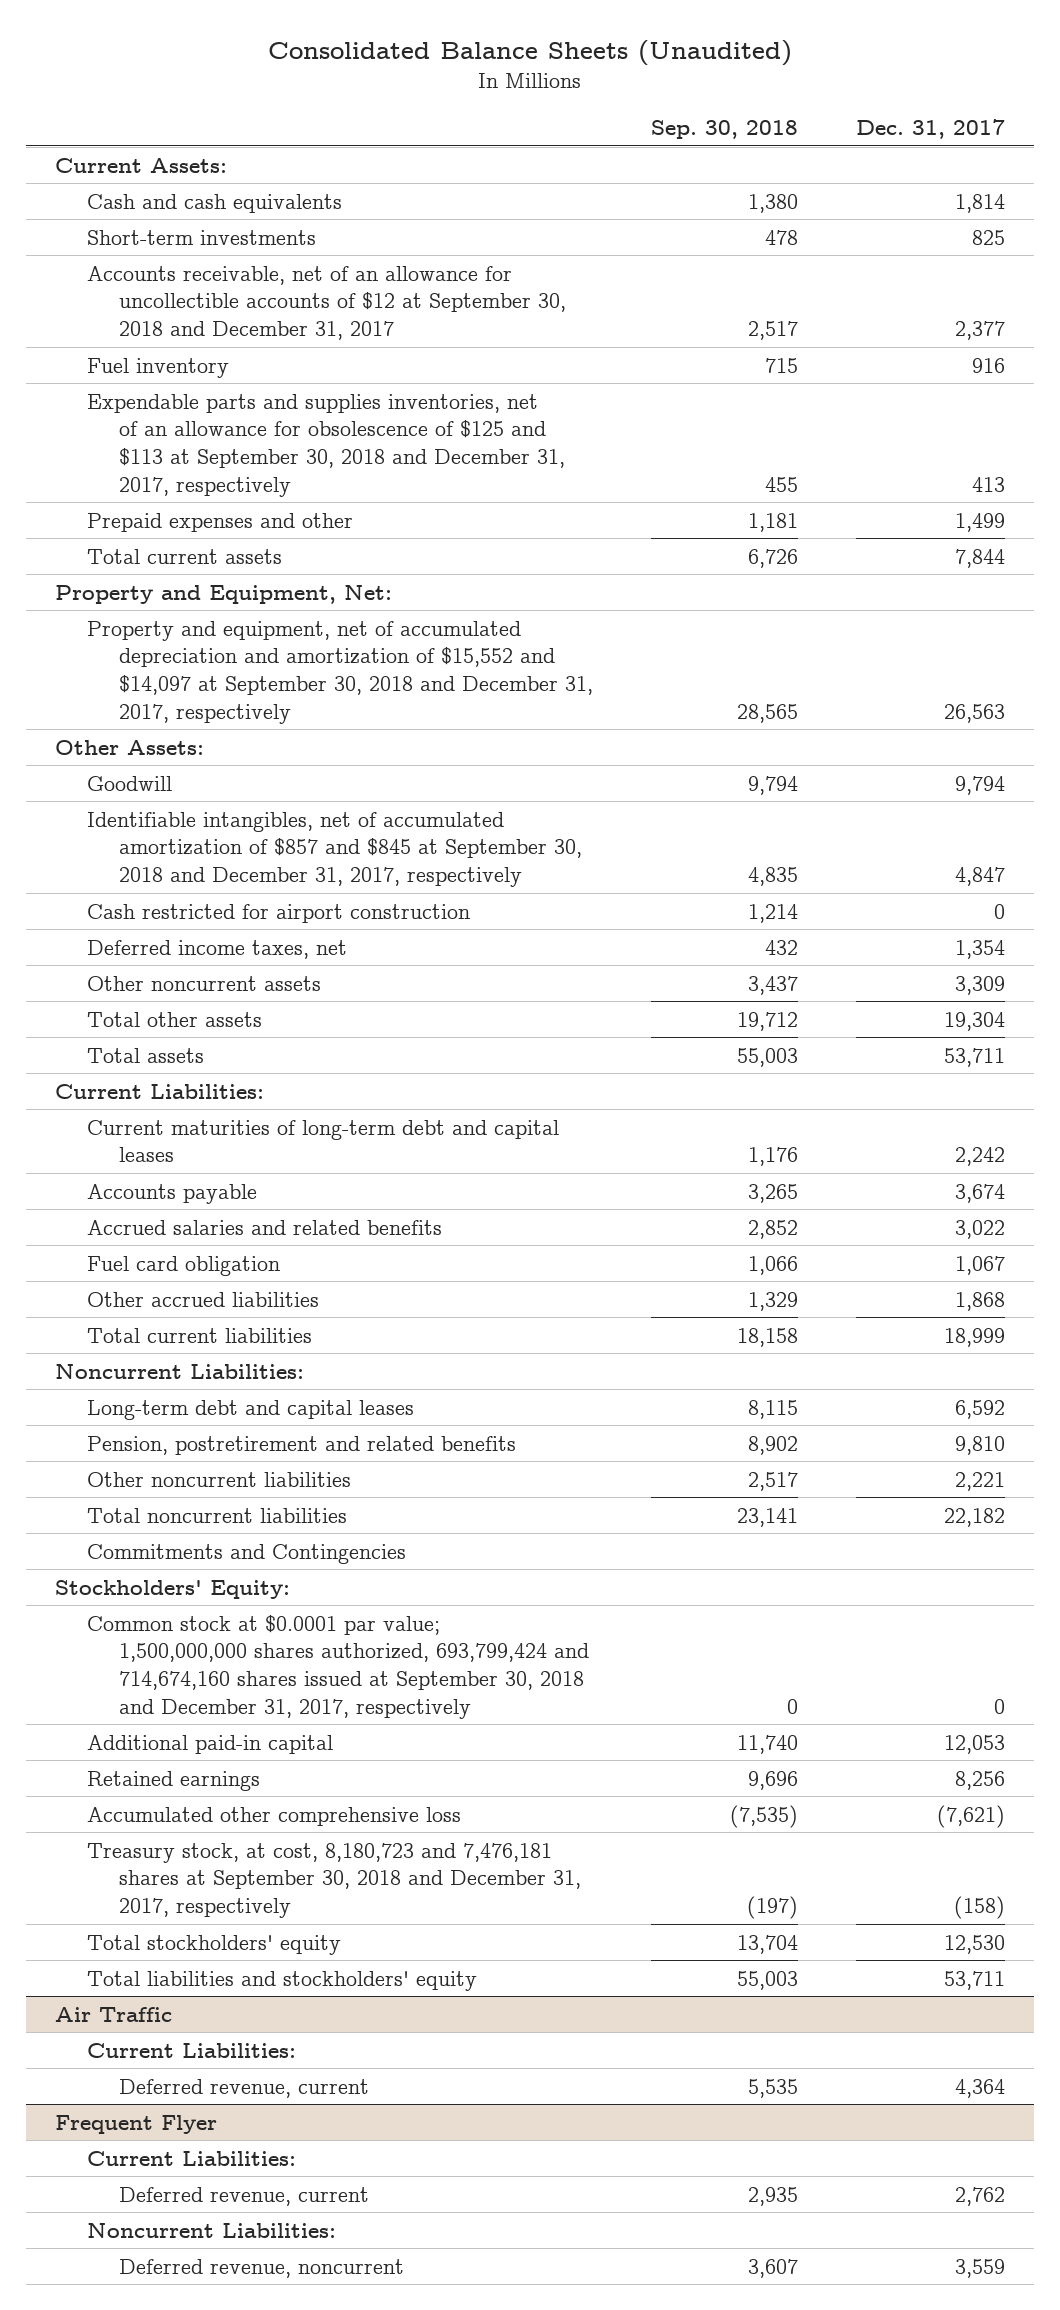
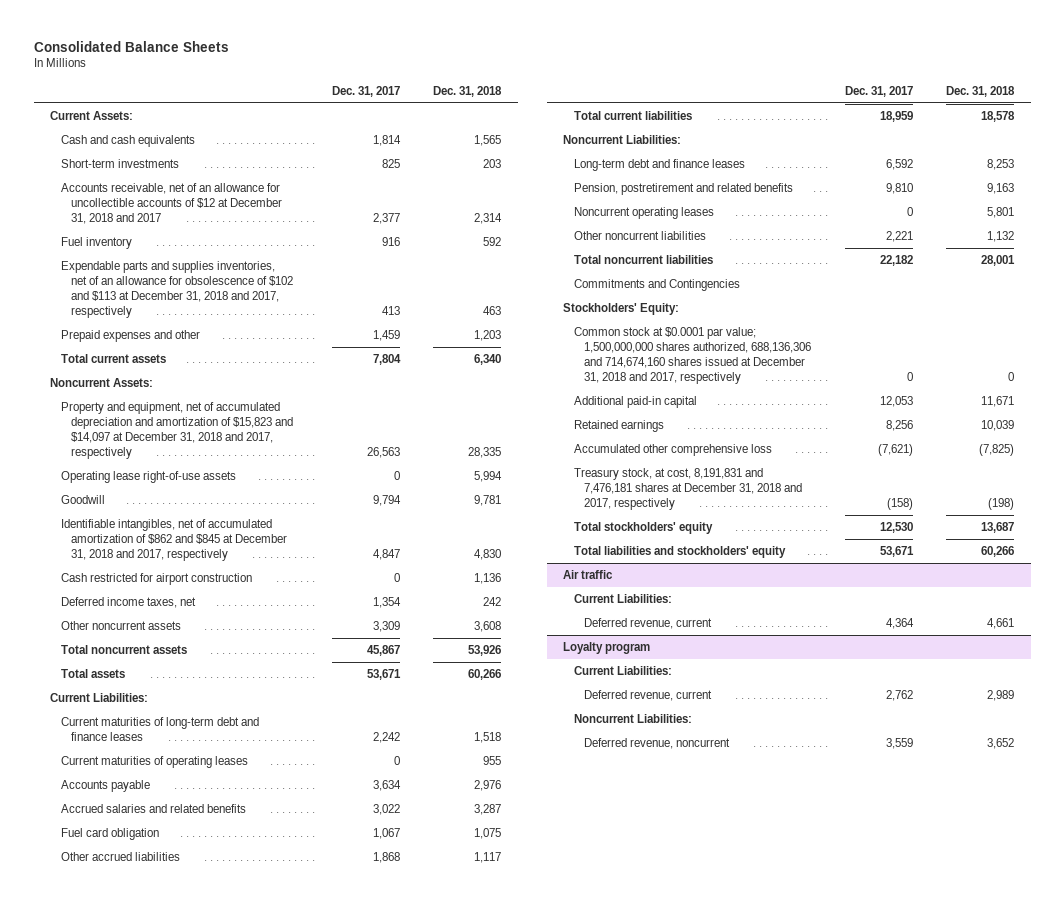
- Consolidated Balance Sheets (Unaudited)
+ Consolidated Balance Sheets
- | Sep. 30, 2018 | Dec. 31, 2017
+ | Dec. 31, 2017 | Dec. 31, 2018
- Accounts receivable, net of an allowance for uncollectible accounts of $12 at September 30, 2018 and December 31, 2017 | 2,517 | 2,377
+ Accounts receivable, net of an allowance for uncollectible accounts of $12 at December 31, 2018 and 2017 | 2,377 | 2,314
- Expendable parts and supplies inventories, net of an allowance for obsolescence of $125 and $113 at September 30, 2018 and December 31, 2017, respectively | 455 | 413
- Prepaid expenses and other | 1,181 | 1,499
- Total current assets | 6,726 | 7,844
- Property and Equipment, Net:
- Property and equipment, net of accumulated depreciation and amortization of $15,552 and $14,097 at September 30, 2018 and December 31, 2017, respectively | 28,565 | 26,563
- Other Assets:
+ Expendable parts and supplies inventories, net of an allowance for obsolescence of $102 and $113 at December 31, 2018 and 2017, respectively | 413 | 463
+ Prepaid expenses and other | 1,459 | 1,203
+ Total current assets | 7,804 | 6,340
+ Noncurrent Assets:
+ Property and equipment, net of accumulated depreciation and amortization of $15,823 and $14,097 at December 31, 2018 and 2017, respectively | 26,563 | 28,335
+ Operating lease right-of-use assets | 0 | 5,994
- Identifiable intangibles, net of accumulated amortization of $857 and $845 at September 30, 2018 and December 31, 2017, respectively | 4,835 | 4,847
+ Identifiable intangibles, net of accumulated amortization of $862 and $845 at December 31, 2018 and 2017, respectively | 4,847 | 4,830
- Total other assets | 19,712 | 19,304
- Total assets | 55,003 | 53,711
+ Total noncurrent assets | 45,867 | 53,926
+ Total assets | 53,671 | 60,266
- Current maturities of long-term debt and capital leases | 1,176 | 2,242
- Accounts payable | 3,265 | 3,674
+ Current maturities of long-term debt and finance leases | 2,242 | 1,518
+ Current maturities of operating leases | 0 | 955
+ Accounts payable | 3,634 | 2,976
- Total current liabilities | 18,158 | 18,999
+ Total current liabilities | 18,959 | 18,578
- Long-term debt and capital leases | 8,115 | 6,592
+ Long-term debt and finance leases | 6,592 | 8,253
+ Noncurrent operating leases | 0 | 5,801
- Common stock at $0.0001 par value; 1,500,000,000 shares authorized, 693,799,424 and 714,674,160 shares issued at September 30, 2018 and December 31, 2017, respectively | 0 | 0
+ Common stock at $0.0001 par value; 1,500,000,000 shares authorized, 688,136,306 and 714,674,160 shares issued at December 31, 2018 and 2017, respectively | 0 | 0
- Treasury stock, at cost, 8,180,723 and 7,476,181 shares at September 30, 2018 and December 31, 2017, respectively | (197) | (158)
+ Treasury stock, at cost, 8,191,831 and 7,476,181 shares at December 31, 2018 and 2017, respectively | (158) | (198)
- Total liabilities and stockholders' equity | 55,003 | 53,711
- Air Traffic
+ Total liabilities and stockholders' equity | 53,671 | 60,266
+ Air traffic
- Frequent Flyer
+ Loyalty program

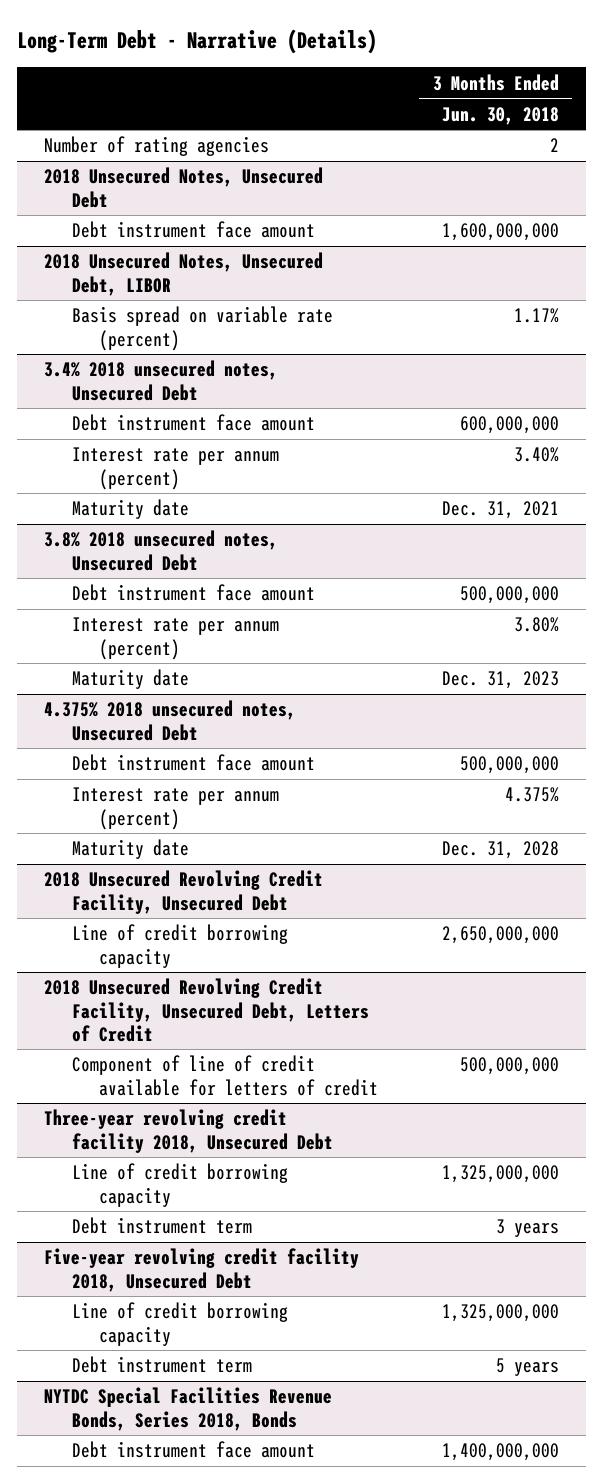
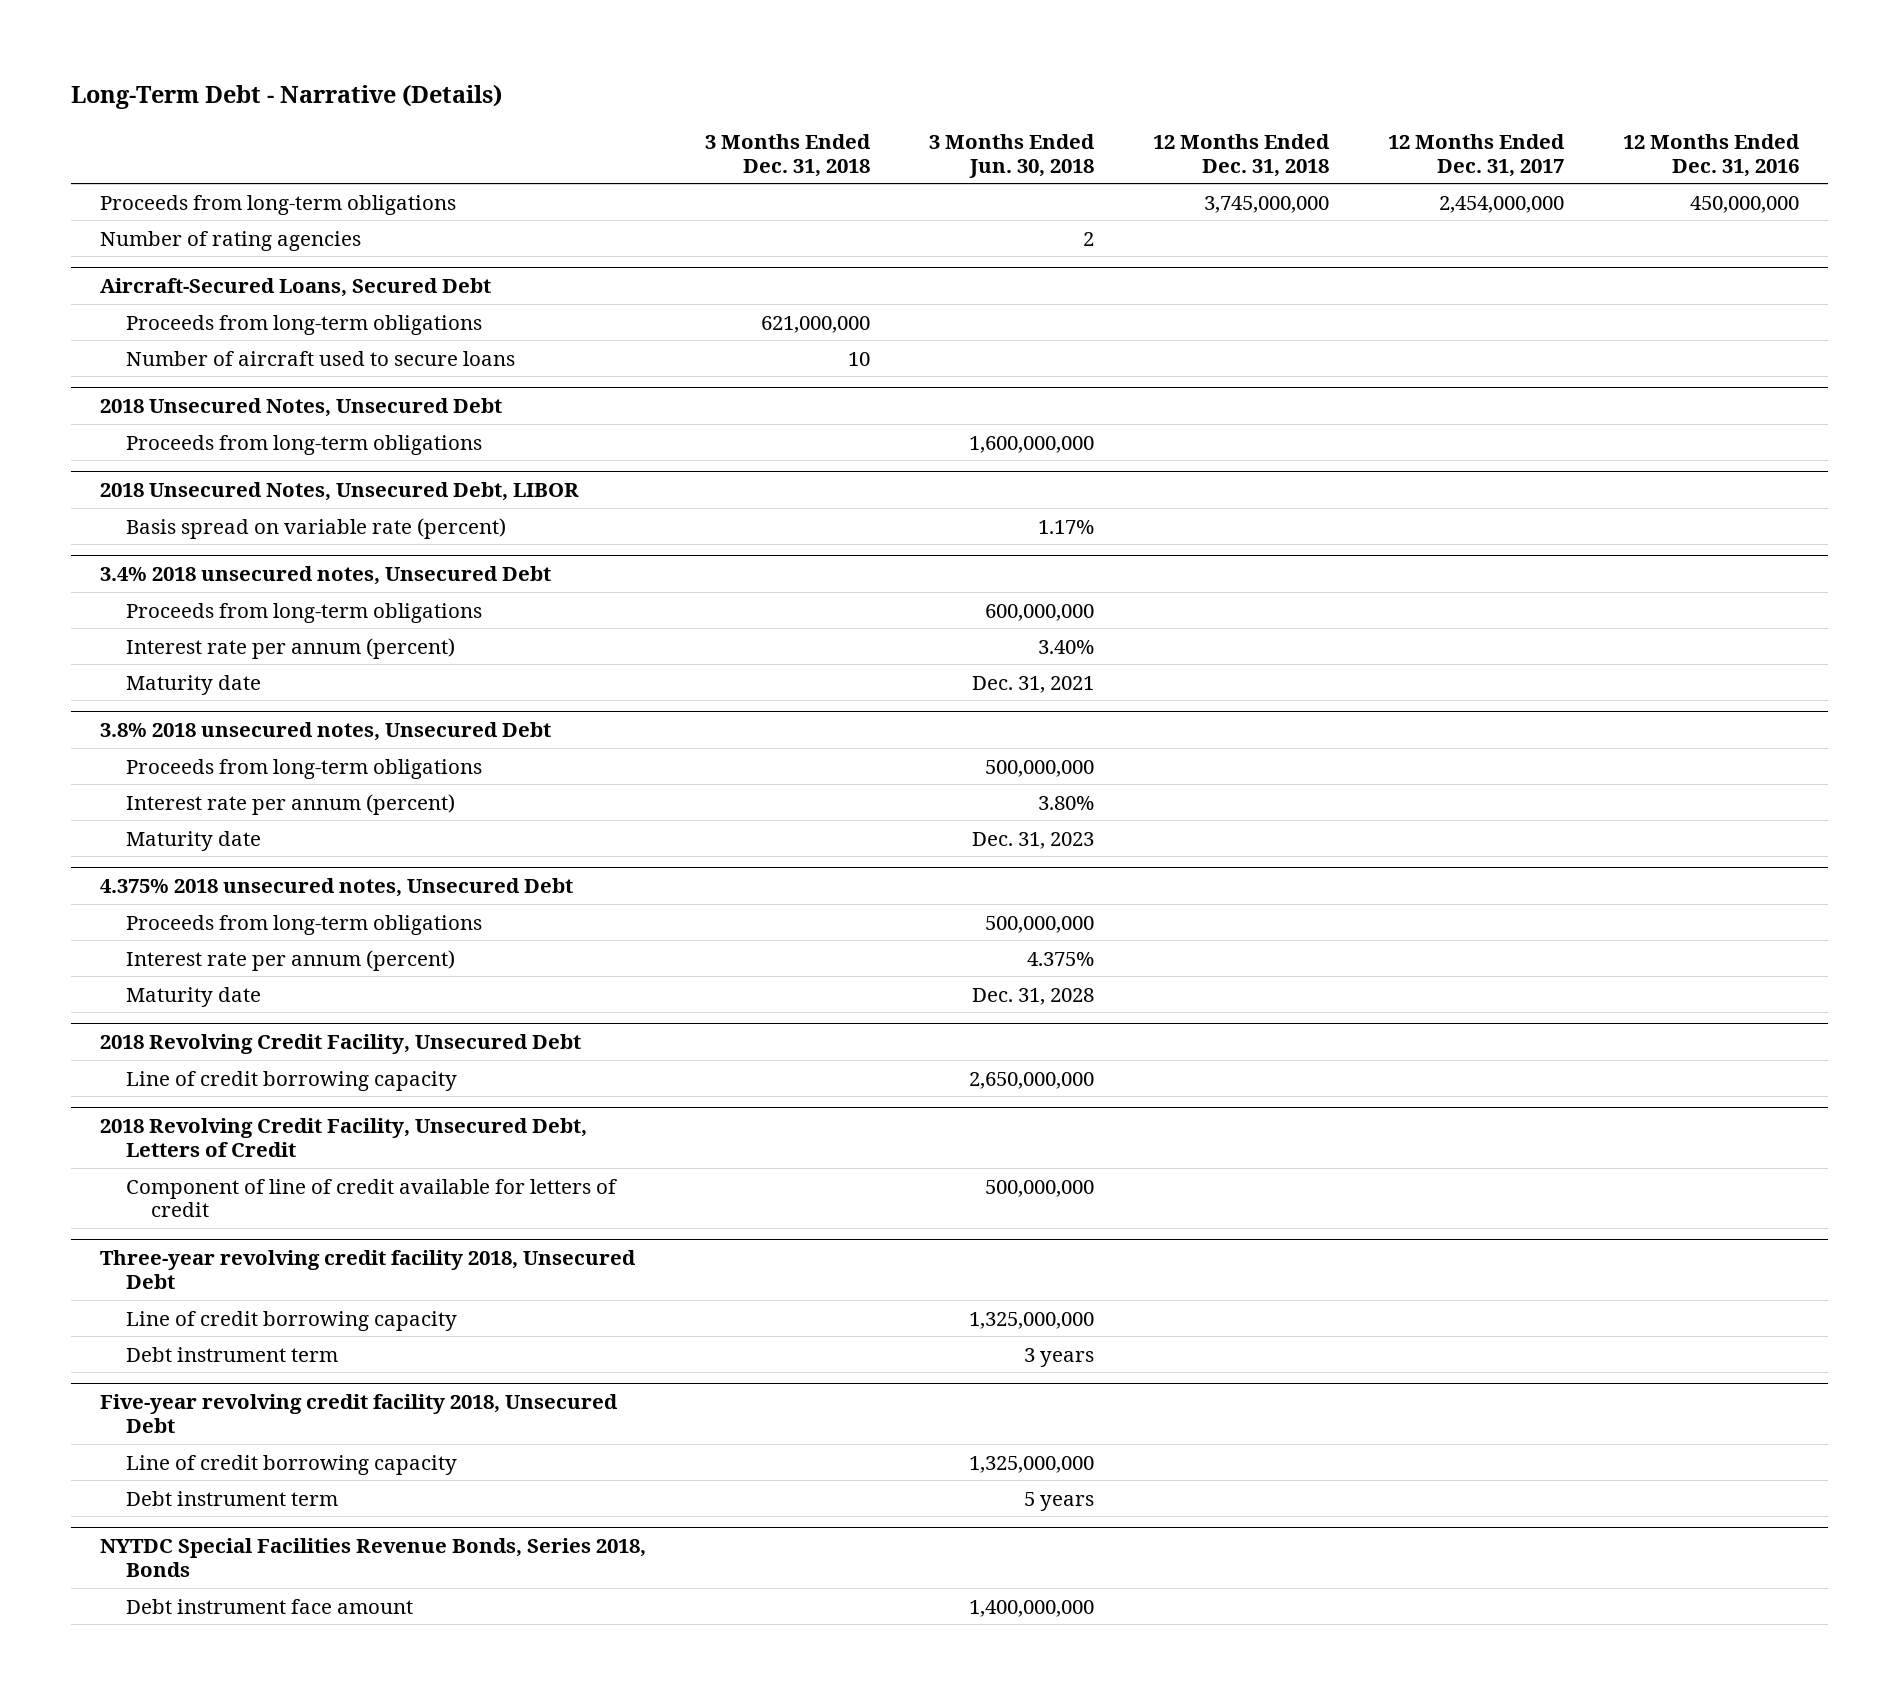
- | 3 Months Ended Jun. 30, 2018
+ | 3 Months Ended Dec. 31, 2018 | 3 Months Ended Jun. 30, 2018 | 12 Months Ended Dec. 31, 2018 | 12 Months Ended Dec. 31, 2017 | 12 Months Ended Dec. 31, 2016
+ Proceeds from long-term obligations | | | 3,745,000,000 | 2,454,000,000 | 450,000,000
+ Aircraft-Secured Loans, Secured Debt
+ Proceeds from long-term obligations | 621,000,000 | | | |
+ Number of aircraft used to secure loans | 10 | | | |
@ 2018 Unsecured Notes, Unsecured Debt
- Debt instrument face amount | 1,600,000,000
+ Proceeds from long-term obligations | | 1,600,000,000 | | |
@ 3.4% 2018 unsecured notes, Unsecured Debt
- Debt instrument face amount | 600,000,000
+ Proceeds from long-term obligations | | 600,000,000 | | |
@ 3.8% 2018 unsecured notes, Unsecured Debt
- Debt instrument face amount | 500,000,000
+ Proceeds from long-term obligations | | 500,000,000 | | |
@ 4.375% 2018 unsecured notes, Unsecured Debt
- Debt instrument face amount | 500,000,000
+ Proceeds from long-term obligations | | 500,000,000 | | |
- 2018 Unsecured Revolving Credit Facility, Unsecured Debt
+ 2018 Revolving Credit Facility, Unsecured Debt
- 2018 Unsecured Revolving Credit Facility, Unsecured Debt, Letters of Credit
+ 2018 Revolving Credit Facility, Unsecured Debt, Letters of Credit

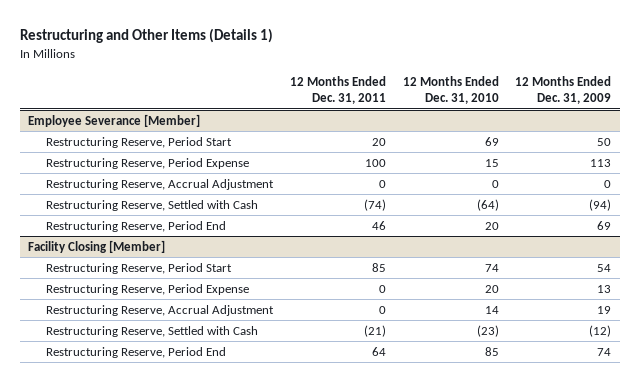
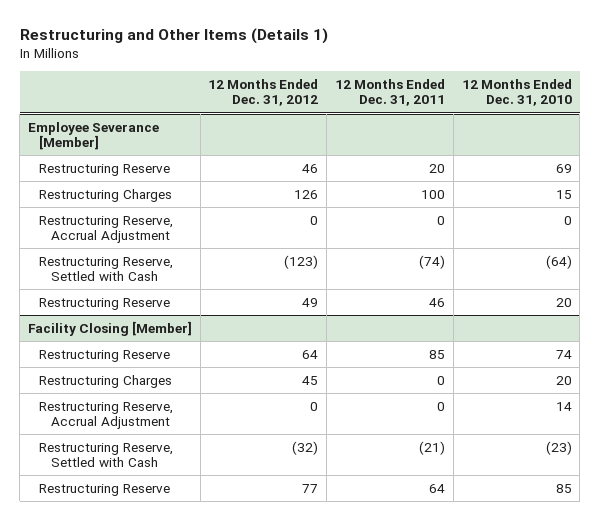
- | 12 Months Ended Dec. 31, 2011 | 12 Months Ended Dec. 31, 2010 | 12 Months Ended Dec. 31, 2009
+ | 12 Months Ended Dec. 31, 2012 | 12 Months Ended Dec. 31, 2011 | 12 Months Ended Dec. 31, 2010
@ Employee Severance [Member]
- Restructuring Reserve, Period Start | 20 | 69 | 50
- Restructuring Reserve, Period Expense | 100 | 15 | 113
+ Restructuring Reserve | 46 | 20 | 69
+ Restructuring Charges | 126 | 100 | 15
- Restructuring Reserve, Period End | 46 | 20 | 69
+ Restructuring Reserve | 49 | 46 | 20
@ Facility Closing [Member]
- Restructuring Reserve, Period Start | 85 | 74 | 54
- Restructuring Reserve, Period Expense | 0 | 20 | 13
+ Restructuring Reserve | 64 | 85 | 74
+ Restructuring Charges | 45 | 0 | 20
- Restructuring Reserve, Period End | 64 | 85 | 74
+ Restructuring Reserve | 77 | 64 | 85

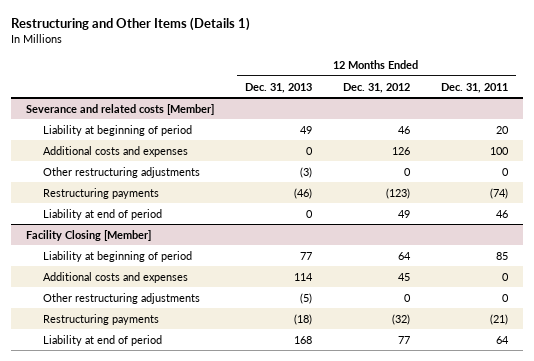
- | 12 Months Ended Dec. 31, 2012 | 12 Months Ended Dec. 31, 2011 | 12 Months Ended Dec. 31, 2010
+ | 12 Months Ended Dec. 31, 2013 | 12 Months Ended Dec. 31, 2012 | 12 Months Ended Dec. 31, 2011
- Employee Severance [Member]
- Restructuring Reserve | 46 | 20 | 69
- Restructuring Charges | 126 | 100 | 15
- Restructuring Reserve, Accrual Adjustment | 0 | 0 | 0
- Restructuring Reserve, Settled with Cash | (123) | (74) | (64)
- Restructuring Reserve | 49 | 46 | 20
+ Severance and related costs [Member]
+ Liability at beginning of period | 49 | 46 | 20
+ Additional costs and expenses | 0 | 126 | 100
+ Other restructuring adjustments | (3) | 0 | 0
+ Restructuring payments | (46) | (123) | (74)
+ Liability at end of period | 0 | 49 | 46
@ Facility Closing [Member]
- Restructuring Reserve | 64 | 85 | 74
- Restructuring Charges | 45 | 0 | 20
- Restructuring Reserve, Accrual Adjustment | 0 | 0 | 14
- Restructuring Reserve, Settled with Cash | (32) | (21) | (23)
- Restructuring Reserve | 77 | 64 | 85
+ Liability at beginning of period | 77 | 64 | 85
+ Additional costs and expenses | 114 | 45 | 0
+ Other restructuring adjustments | (5) | 0 | 0
+ Restructuring payments | (18) | (32) | (21)
+ Liability at end of period | 168 | 77 | 64

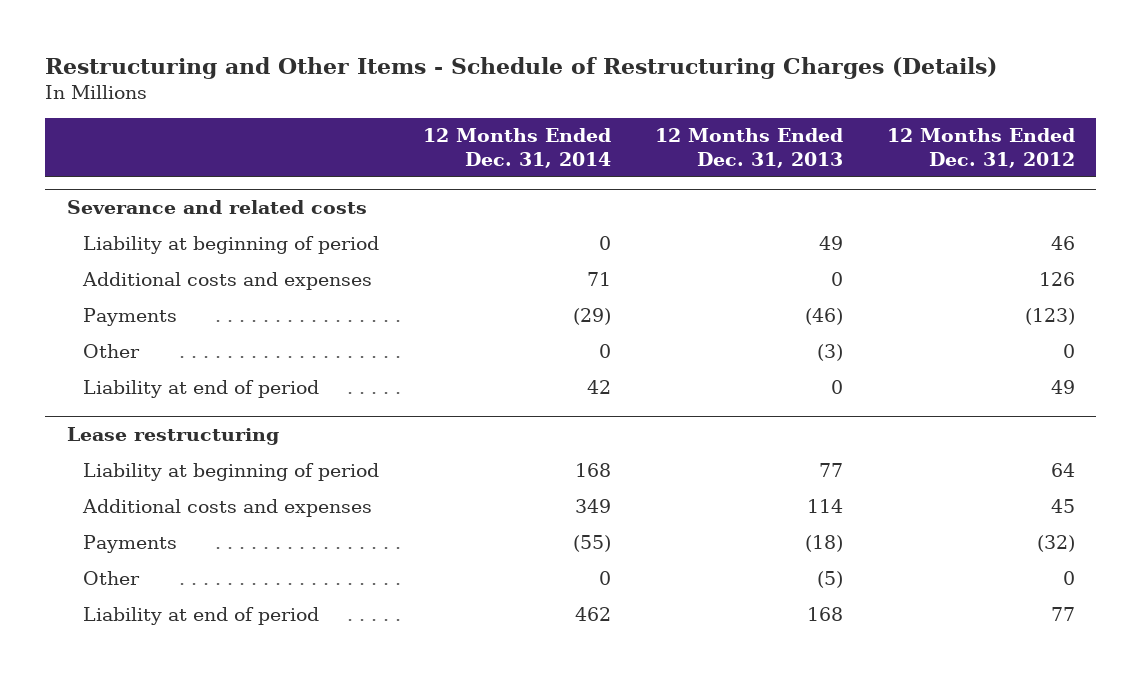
- Restructuring and Other Items (Details 1)
+ Restructuring and Other Items - Schedule of Restructuring Charges (Details)
- | 12 Months Ended Dec. 31, 2013 | 12 Months Ended Dec. 31, 2012 | 12 Months Ended Dec. 31, 2011
+ | 12 Months Ended Dec. 31, 2014 | 12 Months Ended Dec. 31, 2013 | 12 Months Ended Dec. 31, 2012
- Severance and related costs [Member]
+ Severance and related costs
- Other restructuring adjustments | (3) | 0 | 0
- Restructuring payments | (46) | (123) | (74)
+ Payments | (29) | (46) | (123)
+ Other | 0 | (3) | 0
- Facility Closing [Member]
+ Lease restructuring
- Other restructuring adjustments | (5) | 0 | 0
- Restructuring payments | (18) | (32) | (21)
+ Payments | (55) | (18) | (32)
+ Other | 0 | (5) | 0

